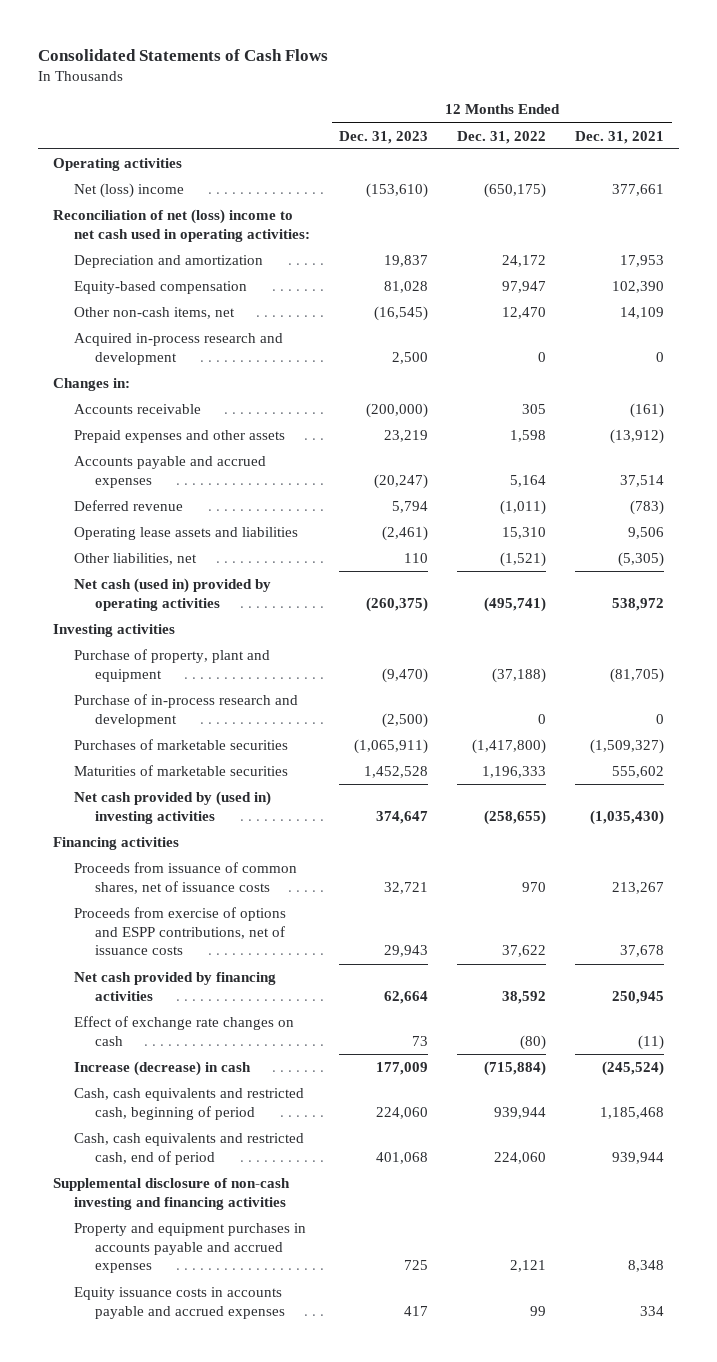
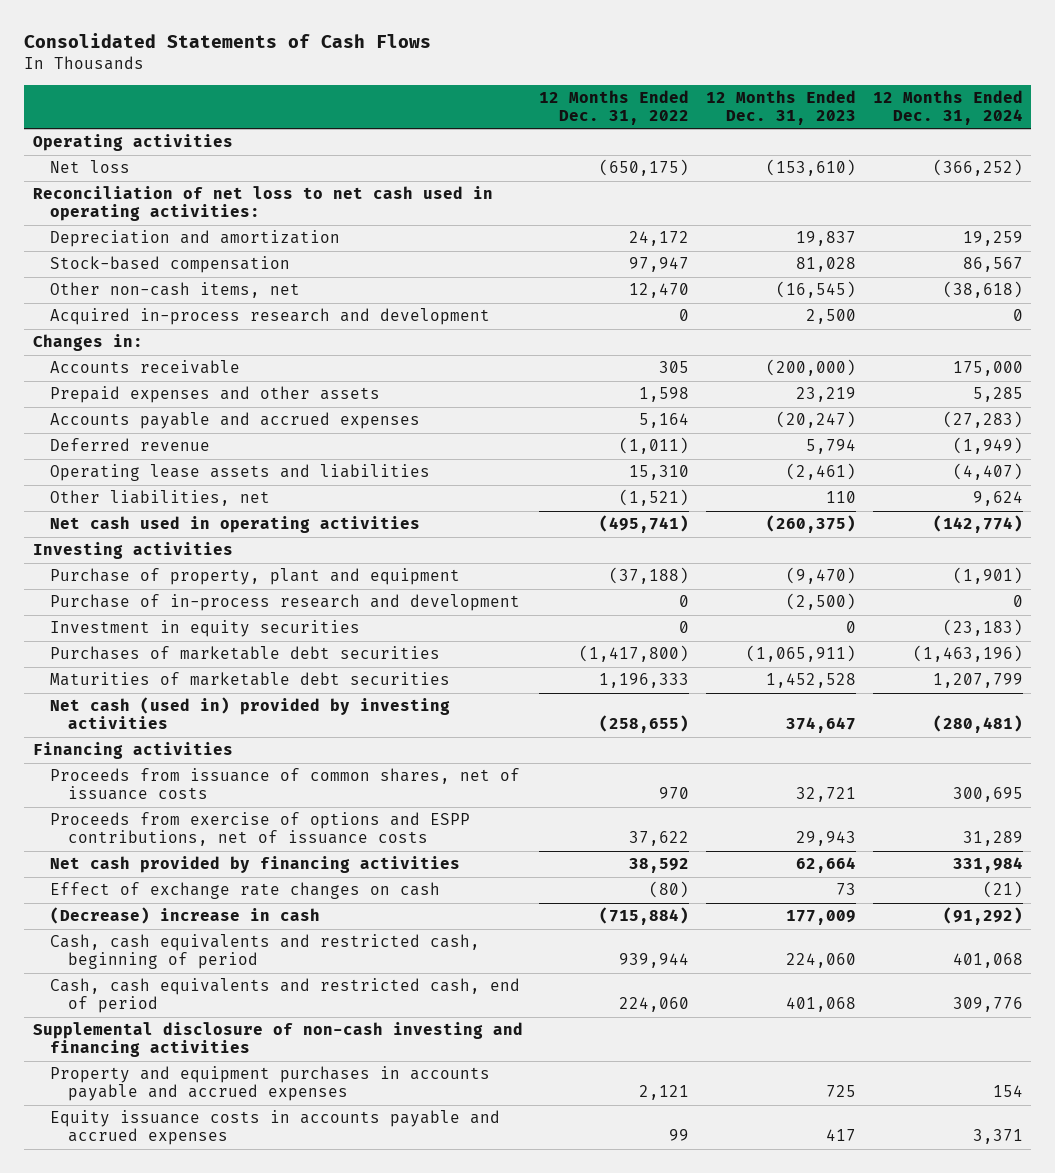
- | 12 Months Ended Dec. 31, 2023 | 12 Months Ended Dec. 31, 2022 | 12 Months Ended Dec. 31, 2021
+ | 12 Months Ended Dec. 31, 2022 | 12 Months Ended Dec. 31, 2023 | 12 Months Ended Dec. 31, 2024
- Net (loss) income | (153,610) | (650,175) | 377,661
- Reconciliation of net (loss) income to net cash used in operating activities:
+ Net loss | (650,175) | (153,610) | (366,252)
+ Reconciliation of net loss to net cash used in operating activities:
- Equity-based compensation | 81,028 | 97,947 | 102,390
+ Stock-based compensation | 97,947 | 81,028 | 86,567
- Net cash (used in) provided by operating activities | (260,375) | (495,741) | 538,972
+ Net cash used in operating activities | (495,741) | (260,375) | (142,774)
- Purchases of marketable securities | (1,065,911) | (1,417,800) | (1,509,327)
- Maturities of marketable securities | 1,452,528 | 1,196,333 | 555,602
- Net cash provided by (used in) investing activities | 374,647 | (258,655) | (1,035,430)
+ Investment in equity securities | 0 | 0 | (23,183)
+ Purchases of marketable debt securities | (1,417,800) | (1,065,911) | (1,463,196)
+ Maturities of marketable debt securities | 1,196,333 | 1,452,528 | 1,207,799
+ Net cash (used in) provided by investing activities | (258,655) | 374,647 | (280,481)
- Increase (decrease) in cash | 177,009 | (715,884) | (245,524)
+ (Decrease) increase in cash | (715,884) | 177,009 | (91,292)

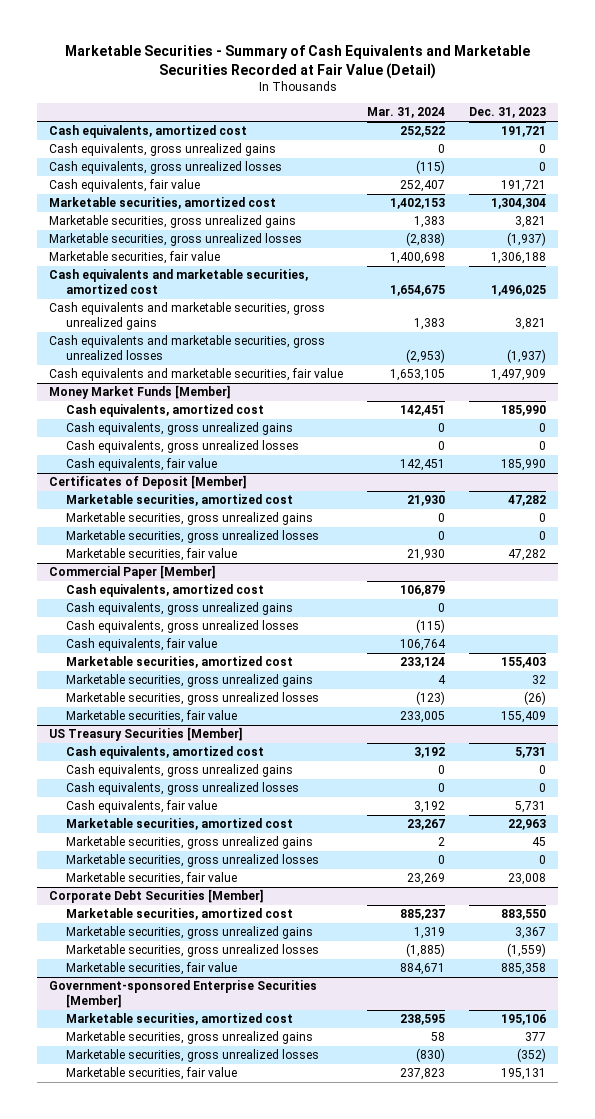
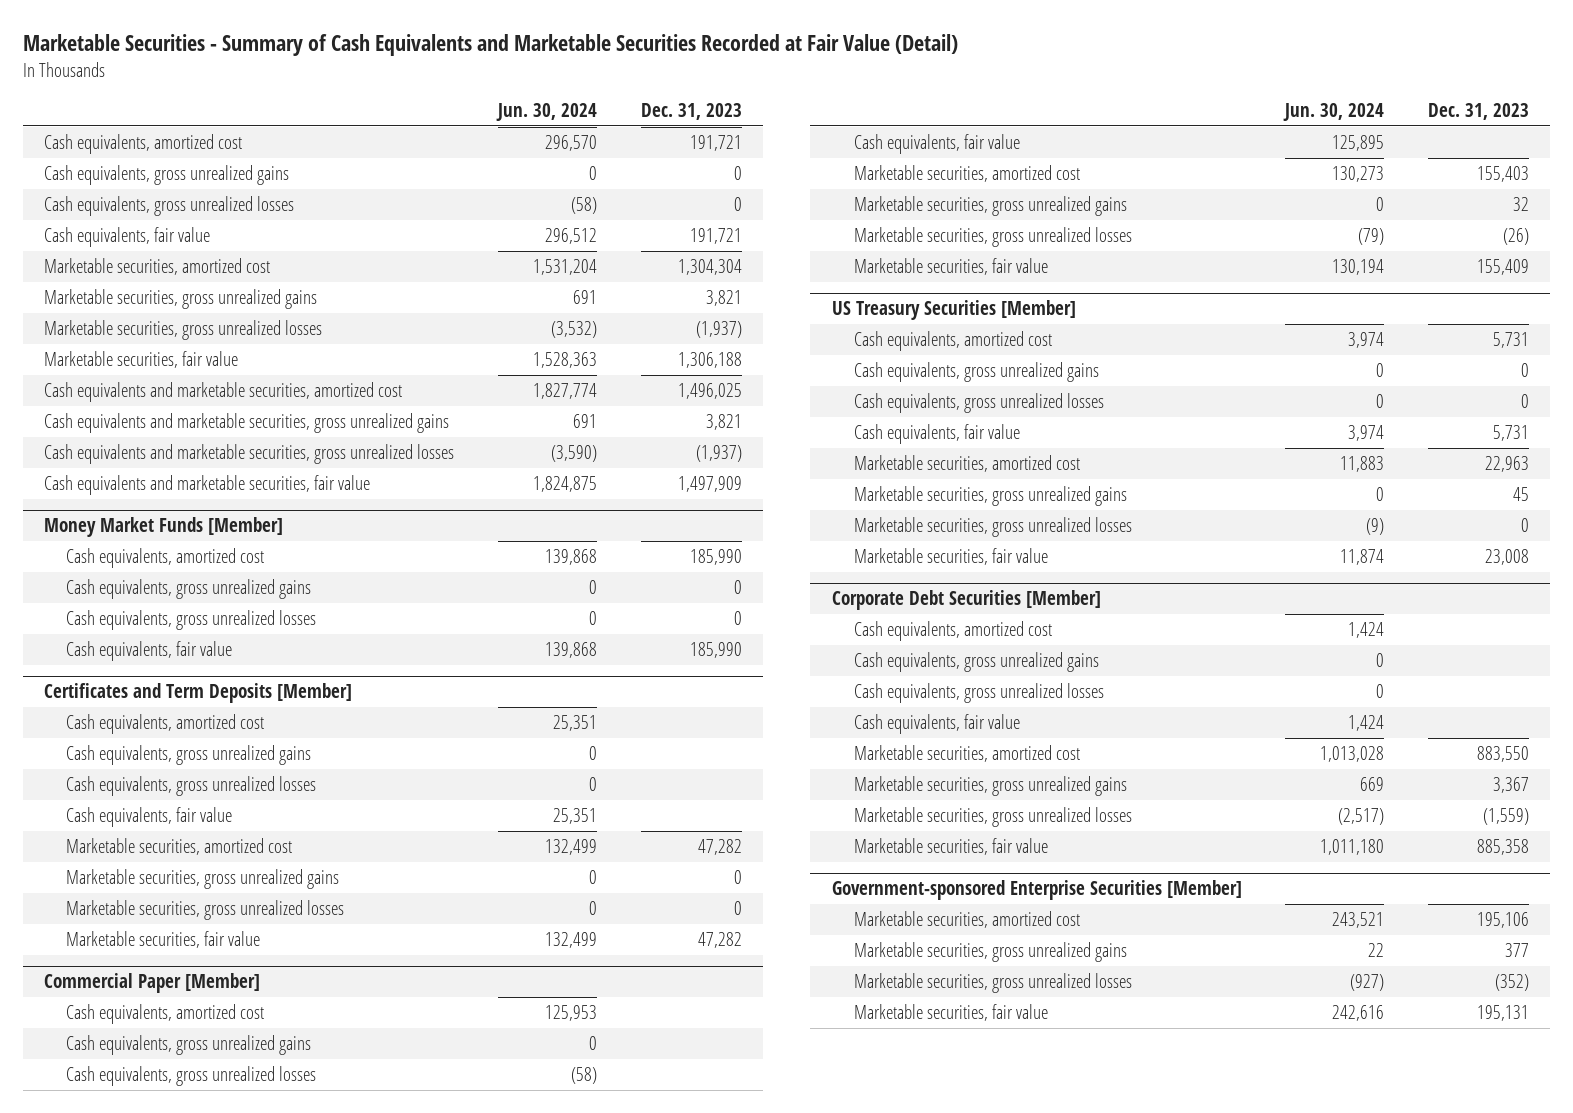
- | Mar. 31, 2024 | Dec. 31, 2023
+ | Jun. 30, 2024 | Dec. 31, 2023
- Certificates of Deposit [Member]
+ Certificates and Term Deposits [Member]
+ Cash equivalents, amortized cost | 25,351 |
+ Cash equivalents, gross unrealized gains | 0 |
+ Cash equivalents, gross unrealized losses | 0 |
+ Cash equivalents, fair value | 25,351 |
@ Corporate Debt Securities [Member]
+ Cash equivalents, amortized cost | 1,424 |
+ Cash equivalents, gross unrealized gains | 0 |
+ Cash equivalents, gross unrealized losses | 0 |
+ Cash equivalents, fair value | 1,424 |

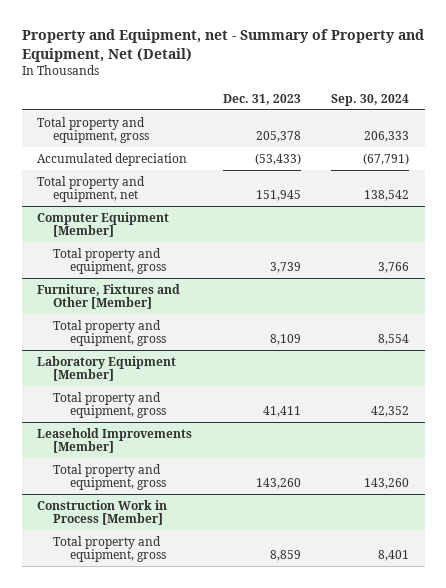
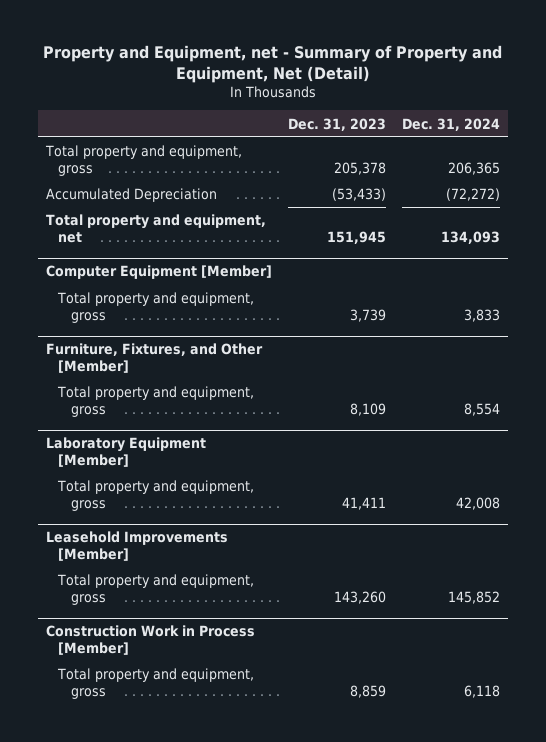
- | Dec. 31, 2023 | Sep. 30, 2024
+ | Dec. 31, 2023 | Dec. 31, 2024
- Accumulated depreciation | (53,433) | (67,791)
+ Accumulated Depreciation | (53,433) | (72,272)
- Furniture, Fixtures and Other [Member]
+ Furniture, Fixtures, and Other [Member]

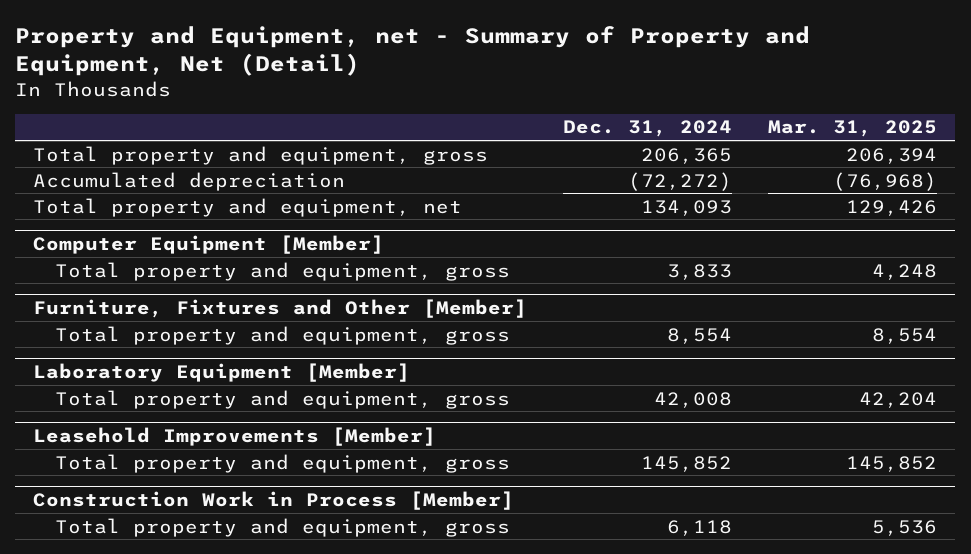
- | Dec. 31, 2023 | Dec. 31, 2024
+ | Dec. 31, 2024 | Mar. 31, 2025
- Accumulated Depreciation | (53,433) | (72,272)
+ Accumulated depreciation | (72,272) | (76,968)
- Furniture, Fixtures, and Other [Member]
+ Furniture, Fixtures and Other [Member]

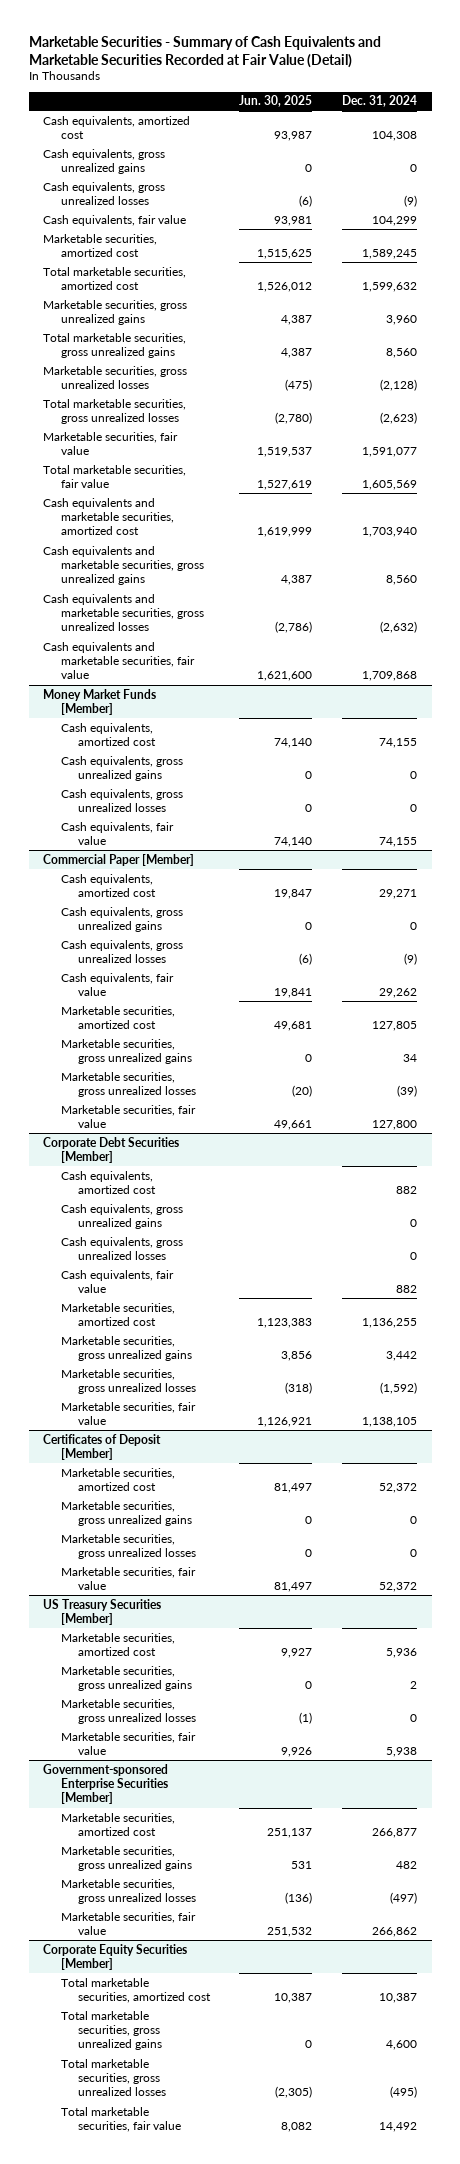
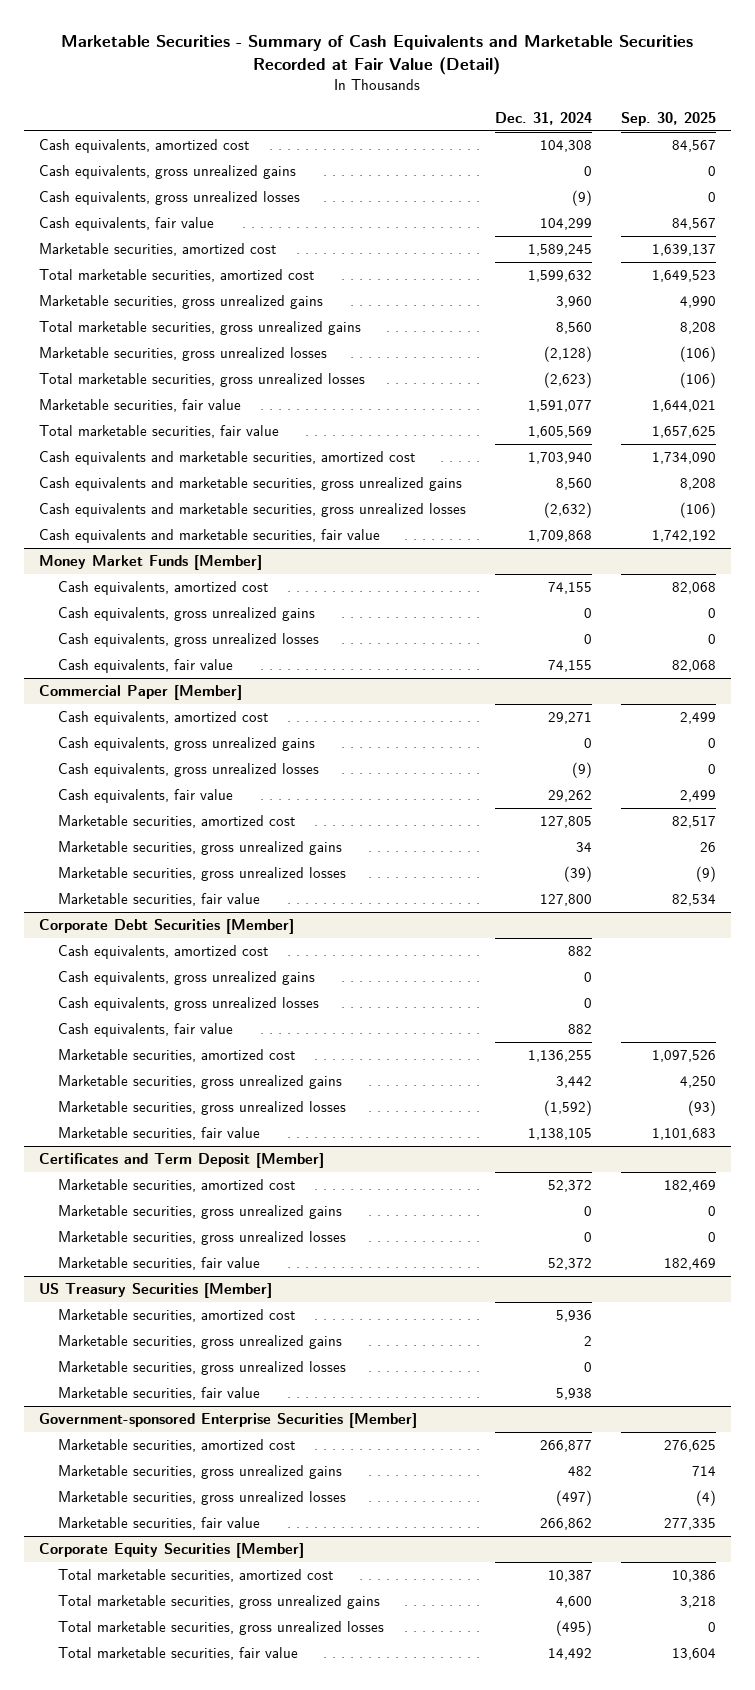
- | Jun. 30, 2025 | Dec. 31, 2024
+ | Dec. 31, 2024 | Sep. 30, 2025
- Certificates of Deposit [Member]
+ Certificates and Term Deposit [Member]

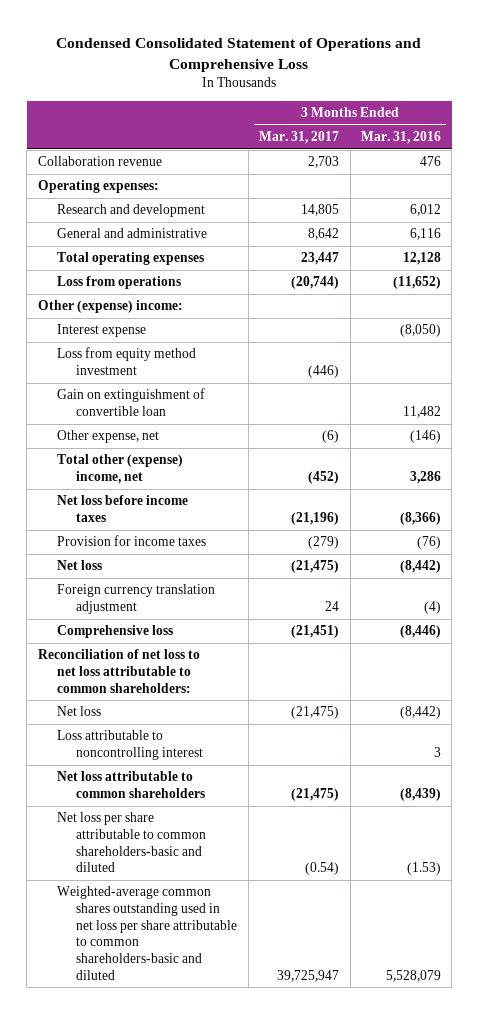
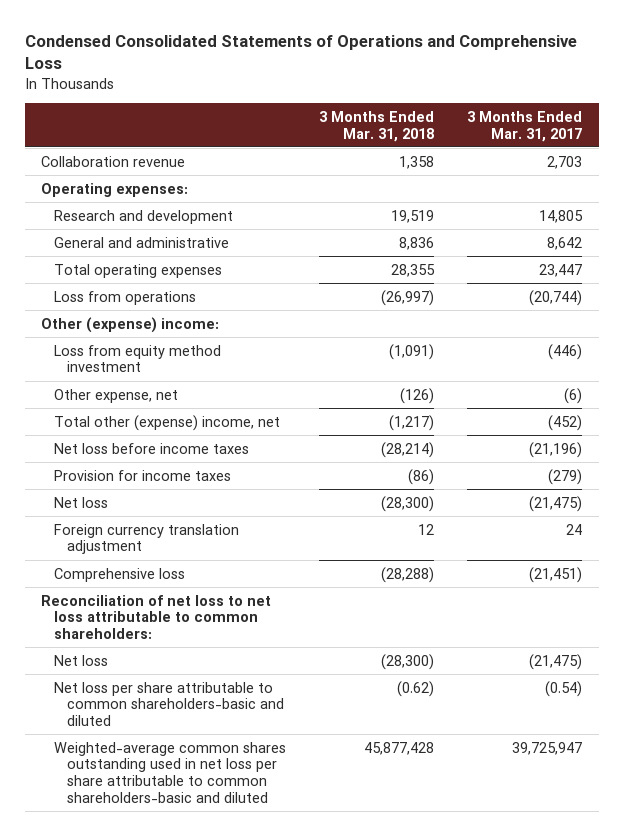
- Condensed Consolidated Statement of Operations and Comprehensive Loss
+ Condensed Consolidated Statements of Operations and Comprehensive Loss
- | 3 Months Ended Mar. 31, 2017 | 3 Months Ended Mar. 31, 2016
+ | 3 Months Ended Mar. 31, 2018 | 3 Months Ended Mar. 31, 2017
- Interest expense | | (8,050)
- Gain on extinguishment of convertible loan | | 11,482
- Loss attributable to noncontrolling interest | | 3
- Net loss attributable to common shareholders | (21,475) | (8,439)

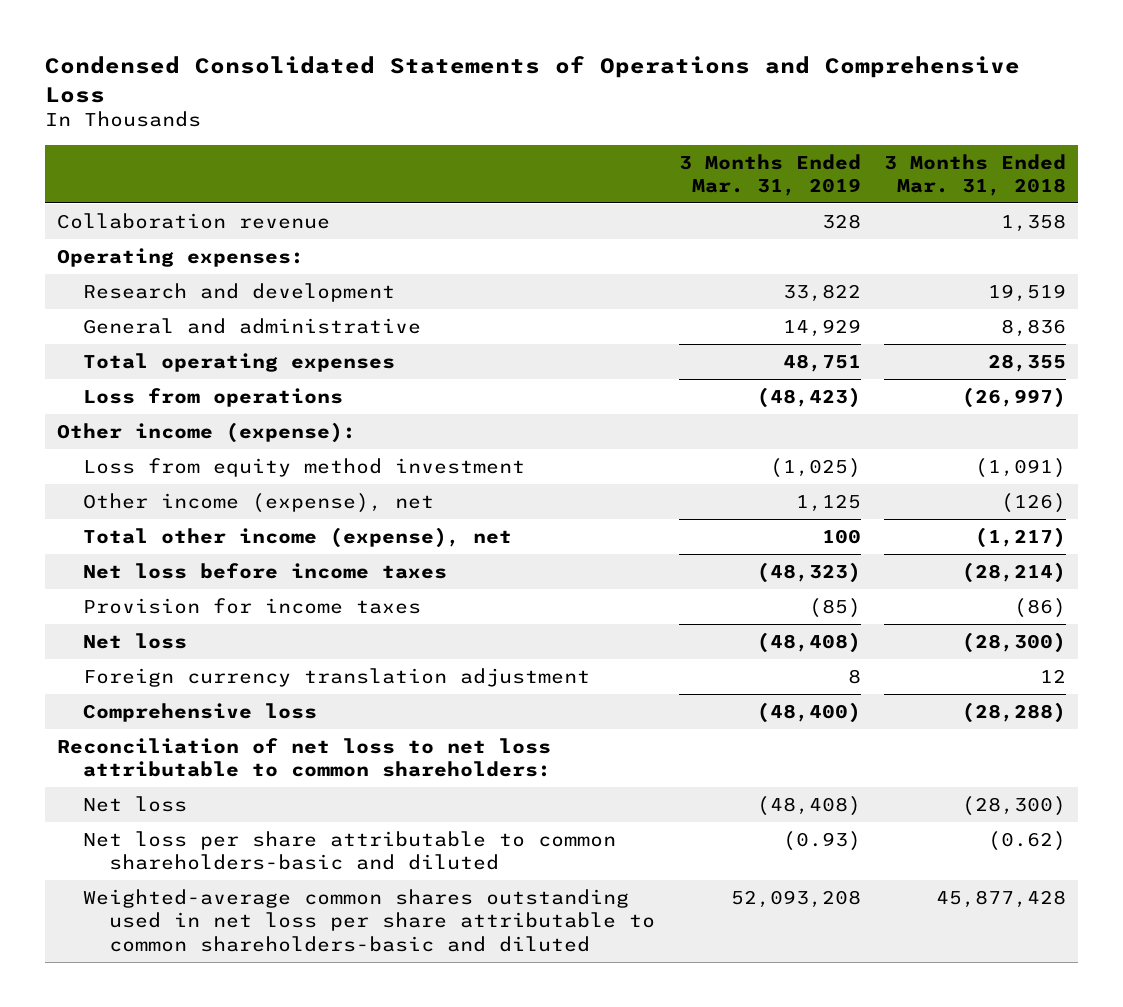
- | 3 Months Ended Mar. 31, 2018 | 3 Months Ended Mar. 31, 2017
+ | 3 Months Ended Mar. 31, 2019 | 3 Months Ended Mar. 31, 2018
- Other (expense) income:
+ Other income (expense):
- Other expense, net | (126) | (6)
- Total other (expense) income, net | (1,217) | (452)
+ Other income (expense), net | 1,125 | (126)
+ Total other income (expense), net | 100 | (1,217)

